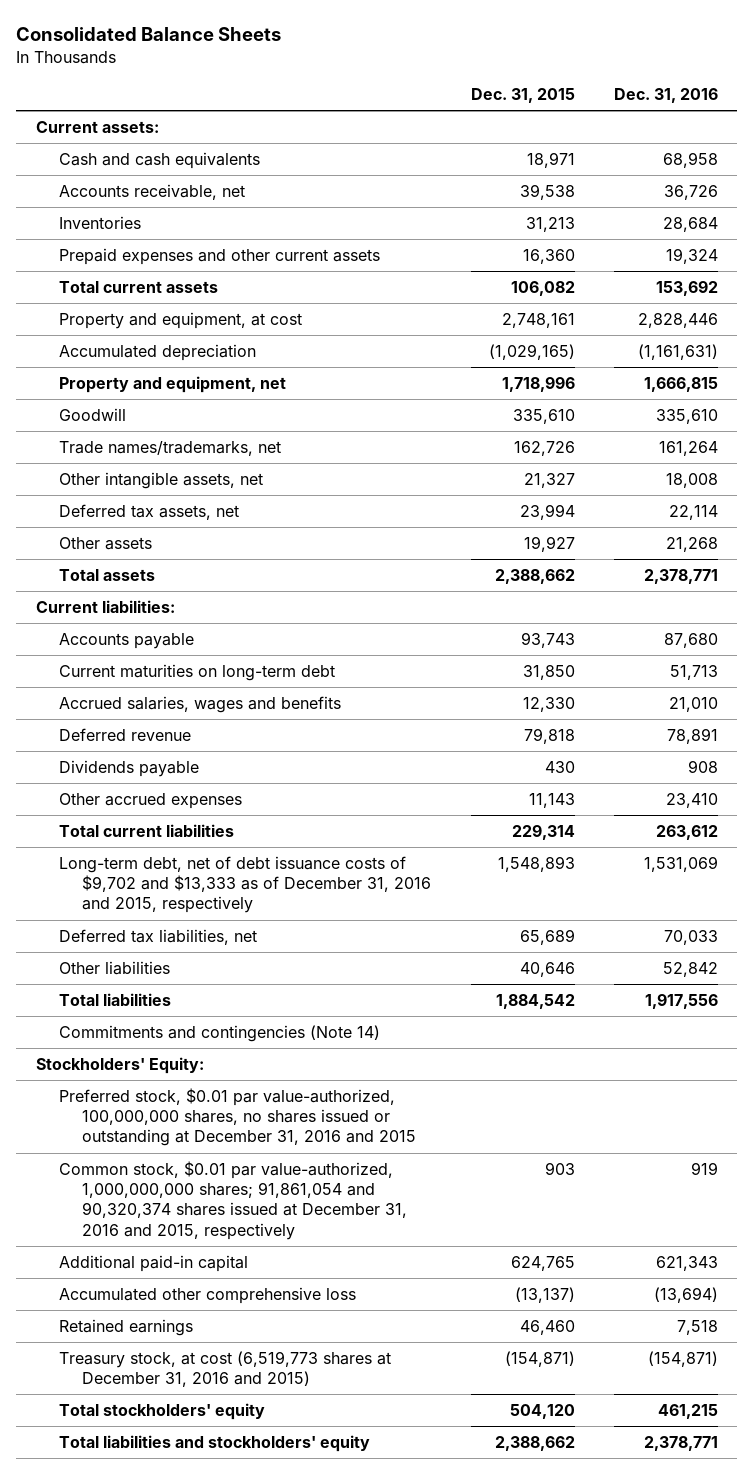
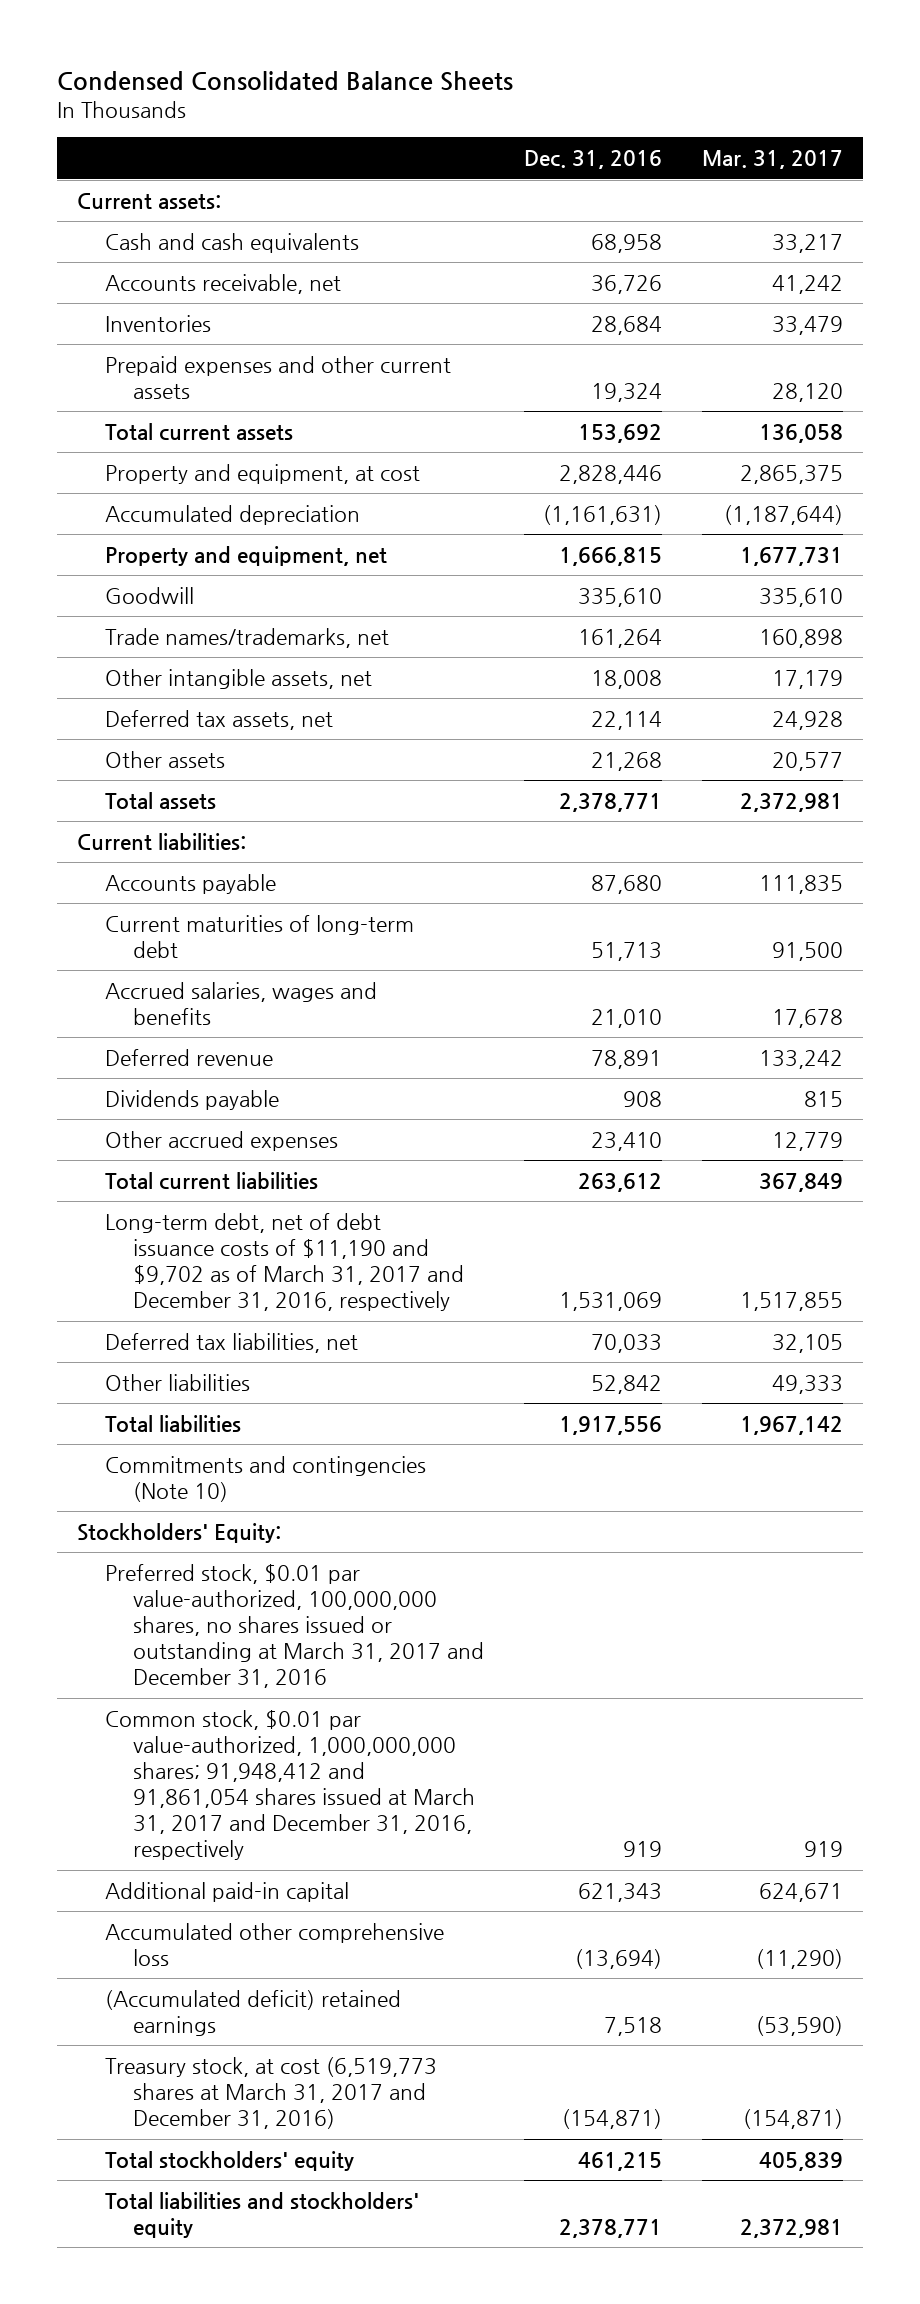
- Consolidated Balance Sheets
+ Condensed Consolidated Balance Sheets
- | Dec. 31, 2015 | Dec. 31, 2016
+ | Dec. 31, 2016 | Mar. 31, 2017
- Current maturities on long-term debt | 31,850 | 51,713
+ Current maturities of long-term debt | 51,713 | 91,500
- Long-term debt, net of debt issuance costs of $9,702 and $13,333 as of December 31, 2016 and 2015, respectively | 1,548,893 | 1,531,069
+ Long-term debt, net of debt issuance costs of $11,190 and $9,702 as of March 31, 2017 and December 31, 2016, respectively | 1,531,069 | 1,517,855
- Commitments and contingencies (Note 14)
+ Commitments and contingencies (Note 10)
- Preferred stock, $0.01 par value-authorized, 100,000,000 shares, no shares issued or outstanding at December 31, 2016 and 2015
- Common stock, $0.01 par value-authorized, 1,000,000,000 shares; 91,861,054 and 90,320,374 shares issued at December 31, 2016 and 2015, respectively | 903 | 919
+ Preferred stock, $0.01 par value-authorized, 100,000,000 shares, no shares issued or outstanding at March 31, 2017 and December 31, 2016
+ Common stock, $0.01 par value-authorized, 1,000,000,000 shares; 91,948,412 and 91,861,054 shares issued at March 31, 2017 and December 31, 2016, respectively | 919 | 919
- Retained earnings | 46,460 | 7,518
- Treasury stock, at cost (6,519,773 shares at December 31, 2016 and 2015) | (154,871) | (154,871)
+ (Accumulated deficit) retained earnings | 7,518 | (53,590)
+ Treasury stock, at cost (6,519,773 shares at March 31, 2017 and December 31, 2016) | (154,871) | (154,871)

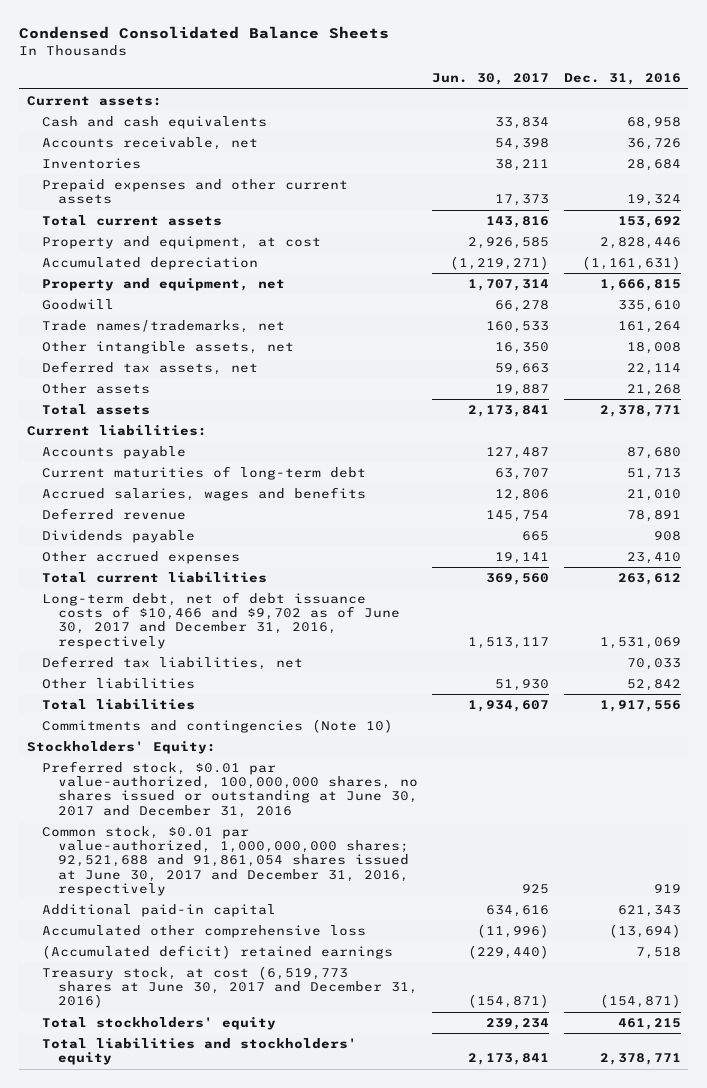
- | Dec. 31, 2016 | Mar. 31, 2017
+ | Jun. 30, 2017 | Dec. 31, 2016
- Long-term debt, net of debt issuance costs of $11,190 and $9,702 as of March 31, 2017 and December 31, 2016, respectively | 1,531,069 | 1,517,855
+ Long-term debt, net of debt issuance costs of $10,466 and $9,702 as of June 30, 2017 and December 31, 2016, respectively | 1,513,117 | 1,531,069
- Preferred stock, $0.01 par value-authorized, 100,000,000 shares, no shares issued or outstanding at March 31, 2017 and December 31, 2016
- Common stock, $0.01 par value-authorized, 1,000,000,000 shares; 91,948,412 and 91,861,054 shares issued at March 31, 2017 and December 31, 2016, respectively | 919 | 919
+ Preferred stock, $0.01 par value-authorized, 100,000,000 shares, no shares issued or outstanding at June 30, 2017 and December 31, 2016
+ Common stock, $0.01 par value-authorized, 1,000,000,000 shares; 92,521,688 and 91,861,054 shares issued at June 30, 2017 and December 31, 2016, respectively | 925 | 919
- Treasury stock, at cost (6,519,773 shares at March 31, 2017 and December 31, 2016) | (154,871) | (154,871)
+ Treasury stock, at cost (6,519,773 shares at June 30, 2017 and December 31, 2016) | (154,871) | (154,871)

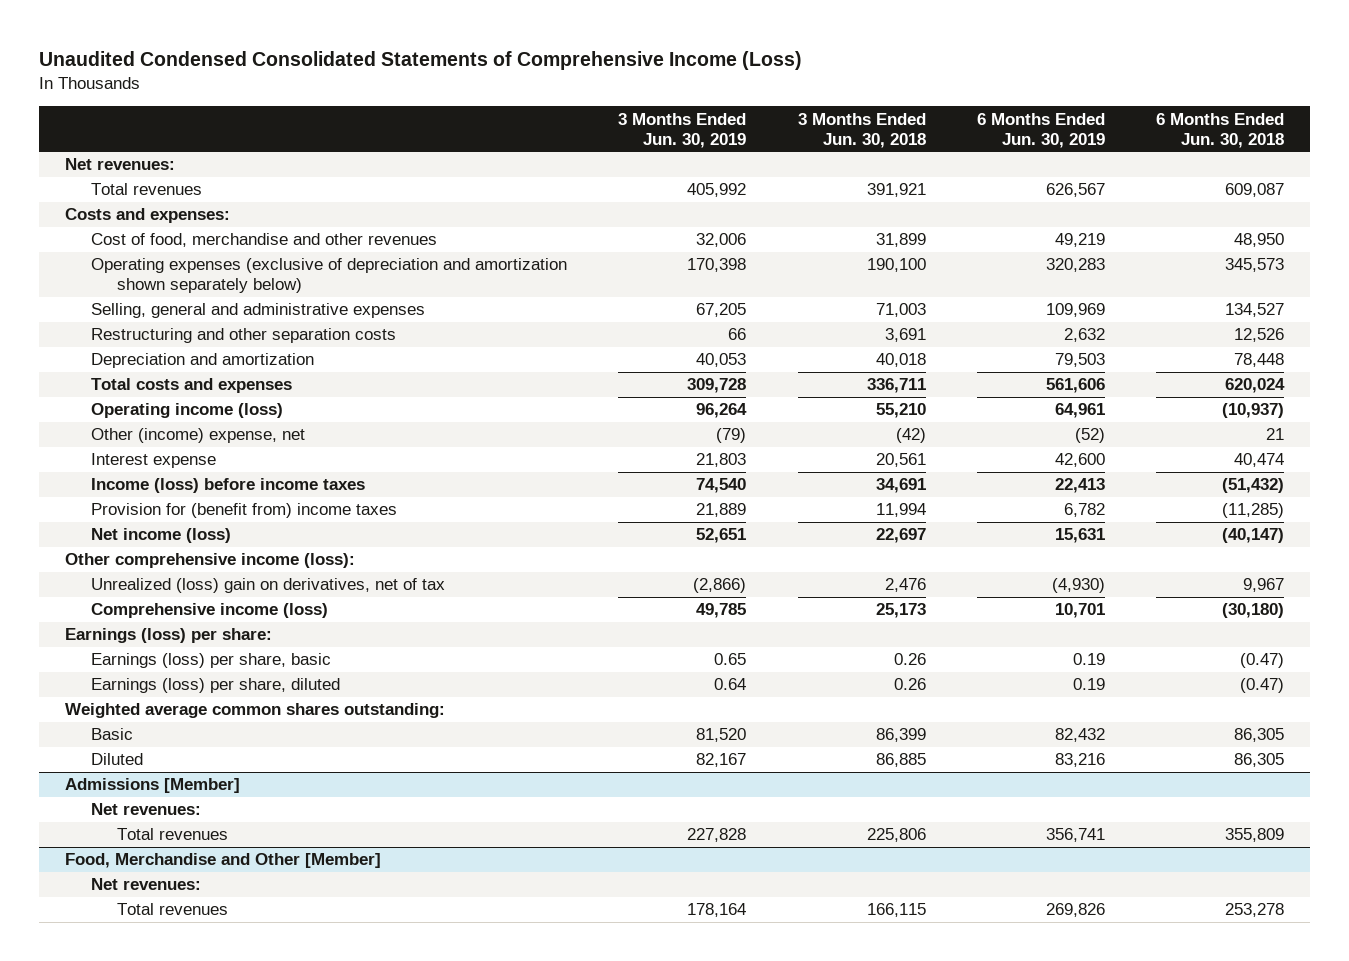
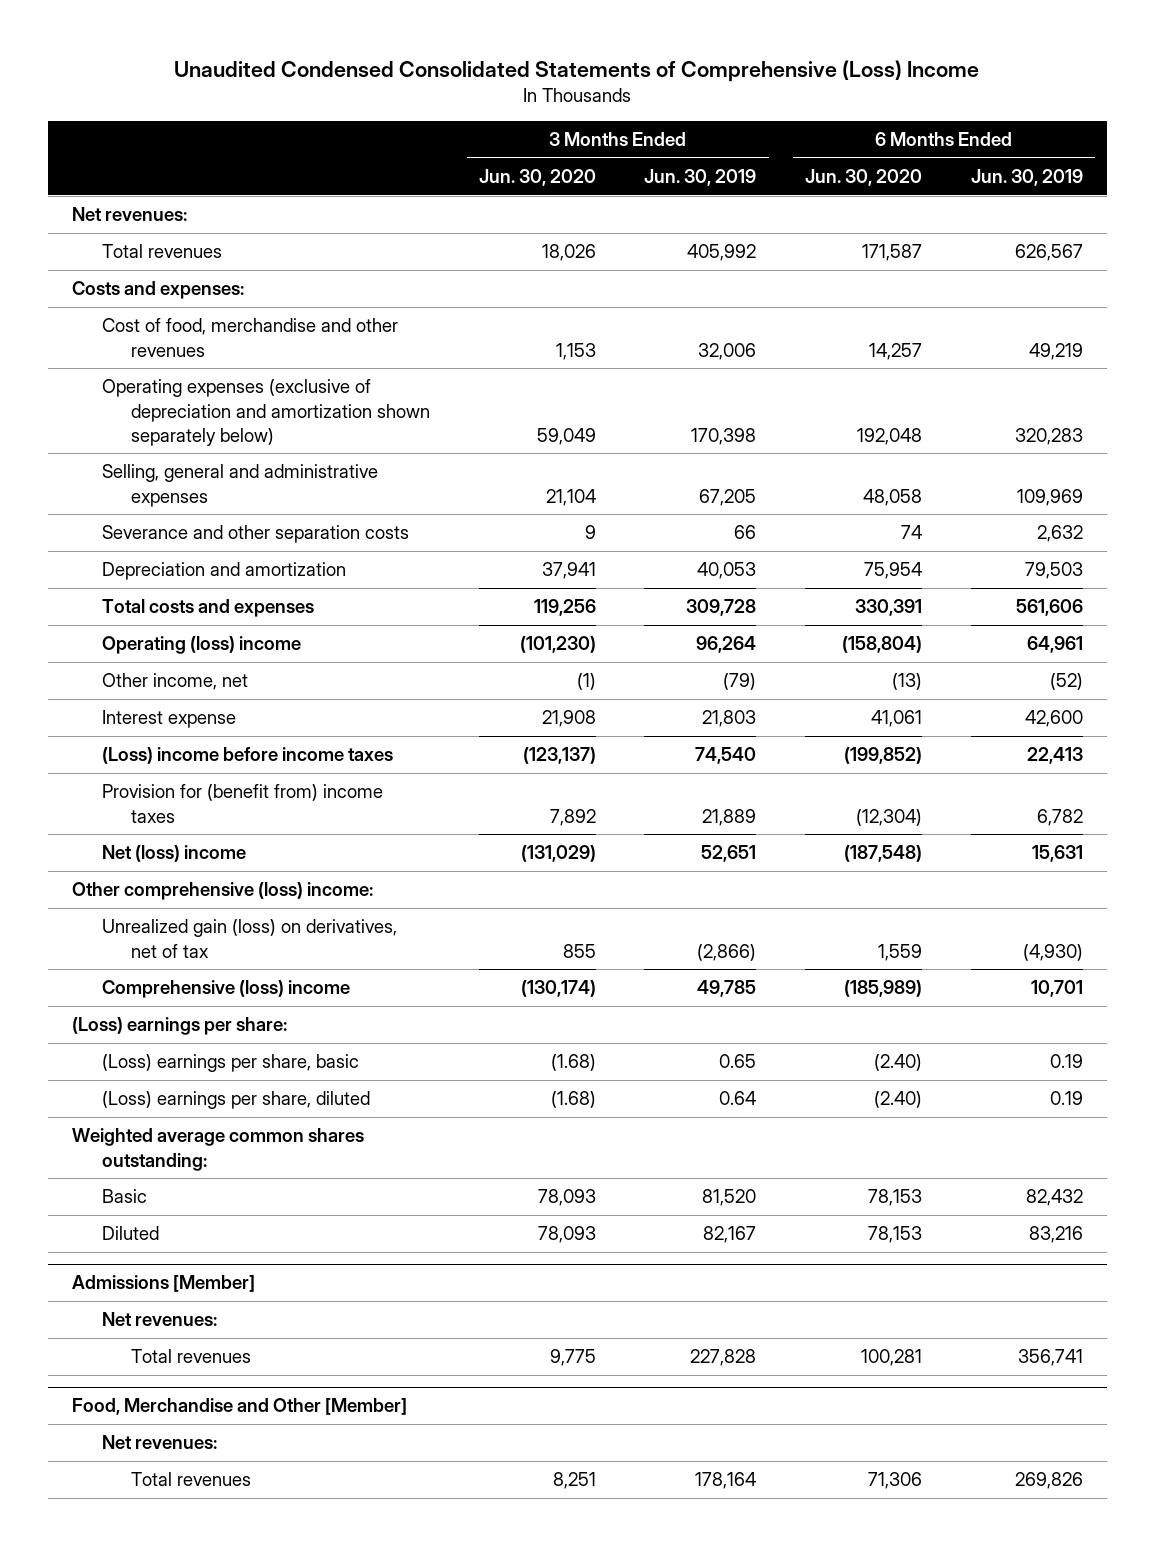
- Unaudited Condensed Consolidated Statements of Comprehensive Income (Loss)
+ Unaudited Condensed Consolidated Statements of Comprehensive (Loss) Income
- | 3 Months Ended Jun. 30, 2019 | 3 Months Ended Jun. 30, 2018 | 6 Months Ended Jun. 30, 2019 | 6 Months Ended Jun. 30, 2018
+ | 3 Months Ended Jun. 30, 2020 | 3 Months Ended Jun. 30, 2019 | 6 Months Ended Jun. 30, 2020 | 6 Months Ended Jun. 30, 2019
- Restructuring and other separation costs | 66 | 3,691 | 2,632 | 12,526
+ Severance and other separation costs | 9 | 66 | 74 | 2,632
- Operating income (loss) | 96,264 | 55,210 | 64,961 | (10,937)
- Other (income) expense, net | (79) | (42) | (52) | 21
+ Operating (loss) income | (101,230) | 96,264 | (158,804) | 64,961
+ Other income, net | (1) | (79) | (13) | (52)
- Income (loss) before income taxes | 74,540 | 34,691 | 22,413 | (51,432)
+ (Loss) income before income taxes | (123,137) | 74,540 | (199,852) | 22,413
- Net income (loss) | 52,651 | 22,697 | 15,631 | (40,147)
- Other comprehensive income (loss):
- Unrealized (loss) gain on derivatives, net of tax | (2,866) | 2,476 | (4,930) | 9,967
- Comprehensive income (loss) | 49,785 | 25,173 | 10,701 | (30,180)
- Earnings (loss) per share:
- Earnings (loss) per share, basic | 0.65 | 0.26 | 0.19 | (0.47)
- Earnings (loss) per share, diluted | 0.64 | 0.26 | 0.19 | (0.47)
+ Net (loss) income | (131,029) | 52,651 | (187,548) | 15,631
+ Other comprehensive (loss) income:
+ Unrealized gain (loss) on derivatives, net of tax | 855 | (2,866) | 1,559 | (4,930)
+ Comprehensive (loss) income | (130,174) | 49,785 | (185,989) | 10,701
+ (Loss) earnings per share:
+ (Loss) earnings per share, basic | (1.68) | 0.65 | (2.40) | 0.19
+ (Loss) earnings per share, diluted | (1.68) | 0.64 | (2.40) | 0.19

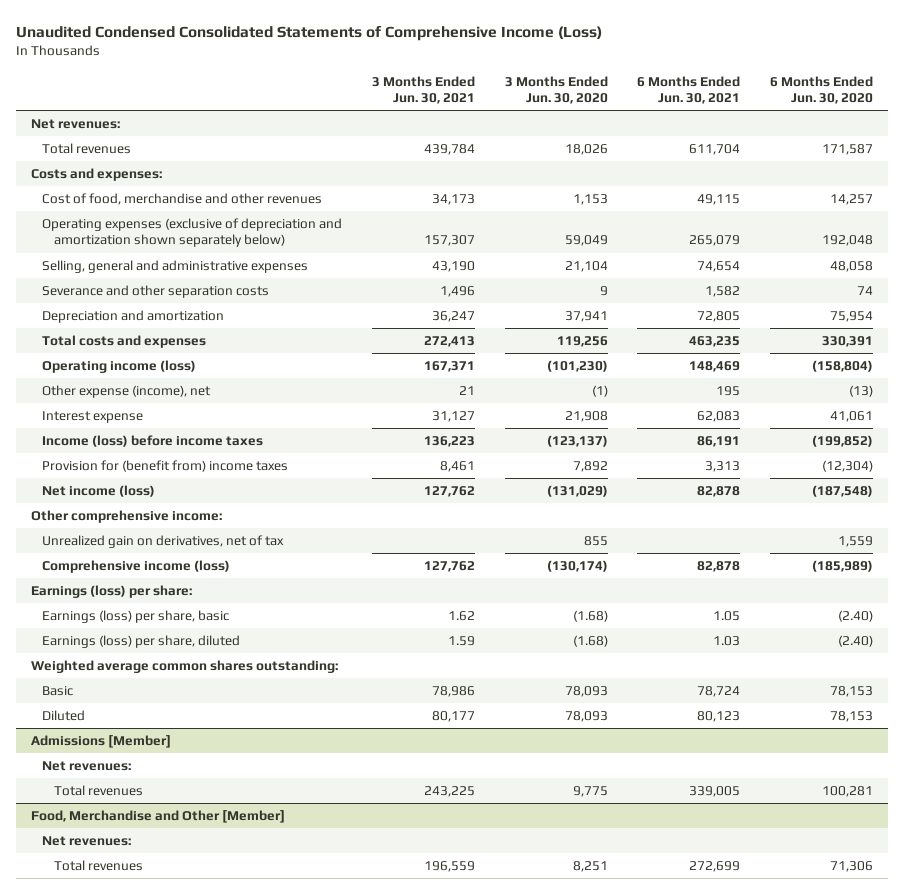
- Unaudited Condensed Consolidated Statements of Comprehensive (Loss) Income
+ Unaudited Condensed Consolidated Statements of Comprehensive Income (Loss)
- | 3 Months Ended Jun. 30, 2020 | 3 Months Ended Jun. 30, 2019 | 6 Months Ended Jun. 30, 2020 | 6 Months Ended Jun. 30, 2019
+ | 3 Months Ended Jun. 30, 2021 | 3 Months Ended Jun. 30, 2020 | 6 Months Ended Jun. 30, 2021 | 6 Months Ended Jun. 30, 2020
- Operating (loss) income | (101,230) | 96,264 | (158,804) | 64,961
- Other income, net | (1) | (79) | (13) | (52)
+ Operating income (loss) | 167,371 | (101,230) | 148,469 | (158,804)
+ Other expense (income), net | 21 | (1) | 195 | (13)
- (Loss) income before income taxes | (123,137) | 74,540 | (199,852) | 22,413
+ Income (loss) before income taxes | 136,223 | (123,137) | 86,191 | (199,852)
- Net (loss) income | (131,029) | 52,651 | (187,548) | 15,631
- Other comprehensive (loss) income:
- Unrealized gain (loss) on derivatives, net of tax | 855 | (2,866) | 1,559 | (4,930)
- Comprehensive (loss) income | (130,174) | 49,785 | (185,989) | 10,701
- (Loss) earnings per share:
- (Loss) earnings per share, basic | (1.68) | 0.65 | (2.40) | 0.19
- (Loss) earnings per share, diluted | (1.68) | 0.64 | (2.40) | 0.19
+ Net income (loss) | 127,762 | (131,029) | 82,878 | (187,548)
+ Other comprehensive income:
+ Unrealized gain on derivatives, net of tax | | 855 | | 1,559
+ Comprehensive income (loss) | 127,762 | (130,174) | 82,878 | (185,989)
+ Earnings (loss) per share:
+ Earnings (loss) per share, basic | 1.62 | (1.68) | 1.05 | (2.40)
+ Earnings (loss) per share, diluted | 1.59 | (1.68) | 1.03 | (2.40)

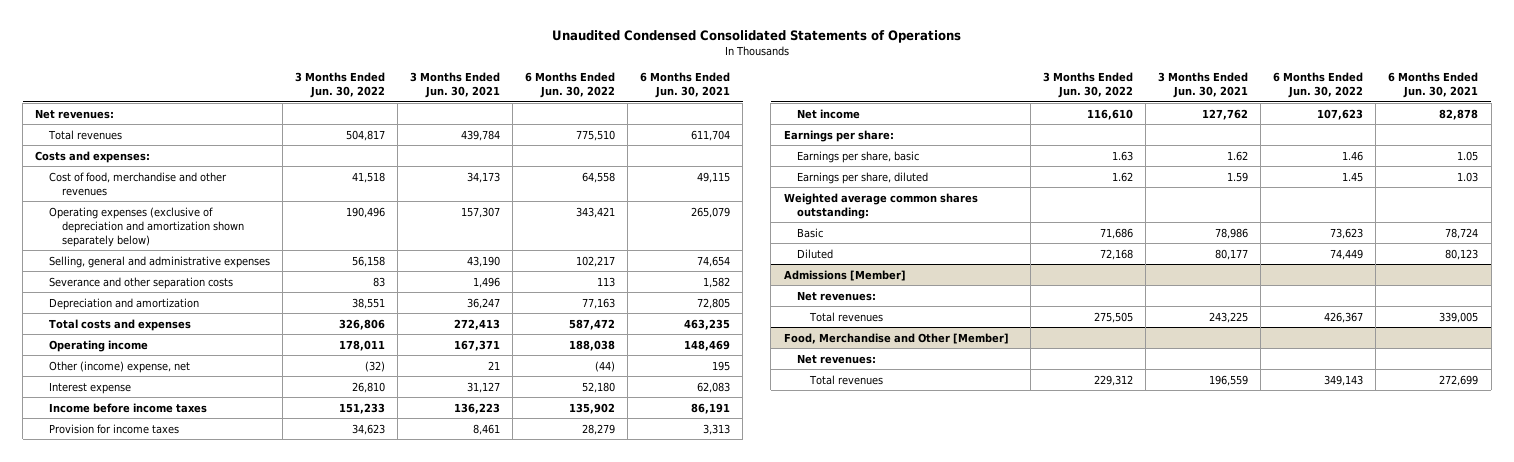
- Unaudited Condensed Consolidated Statements of Comprehensive Income (Loss)
+ Unaudited Condensed Consolidated Statements of Operations
- | 3 Months Ended Jun. 30, 2021 | 3 Months Ended Jun. 30, 2020 | 6 Months Ended Jun. 30, 2021 | 6 Months Ended Jun. 30, 2020
+ | 3 Months Ended Jun. 30, 2022 | 3 Months Ended Jun. 30, 2021 | 6 Months Ended Jun. 30, 2022 | 6 Months Ended Jun. 30, 2021
- Operating income (loss) | 167,371 | (101,230) | 148,469 | (158,804)
- Other expense (income), net | 21 | (1) | 195 | (13)
+ Operating income | 178,011 | 167,371 | 188,038 | 148,469
+ Other (income) expense, net | (32) | 21 | (44) | 195
- Income (loss) before income taxes | 136,223 | (123,137) | 86,191 | (199,852)
- Provision for (benefit from) income taxes | 8,461 | 7,892 | 3,313 | (12,304)
- Net income (loss) | 127,762 | (131,029) | 82,878 | (187,548)
- Other comprehensive income:
- Unrealized gain on derivatives, net of tax | | 855 | | 1,559
- Comprehensive income (loss) | 127,762 | (130,174) | 82,878 | (185,989)
- Earnings (loss) per share:
- Earnings (loss) per share, basic | 1.62 | (1.68) | 1.05 | (2.40)
- Earnings (loss) per share, diluted | 1.59 | (1.68) | 1.03 | (2.40)
+ Income before income taxes | 151,233 | 136,223 | 135,902 | 86,191
+ Provision for income taxes | 34,623 | 8,461 | 28,279 | 3,313
+ Net income | 116,610 | 127,762 | 107,623 | 82,878
+ Earnings per share:
+ Earnings per share, basic | 1.63 | 1.62 | 1.46 | 1.05
+ Earnings per share, diluted | 1.62 | 1.59 | 1.45 | 1.03

